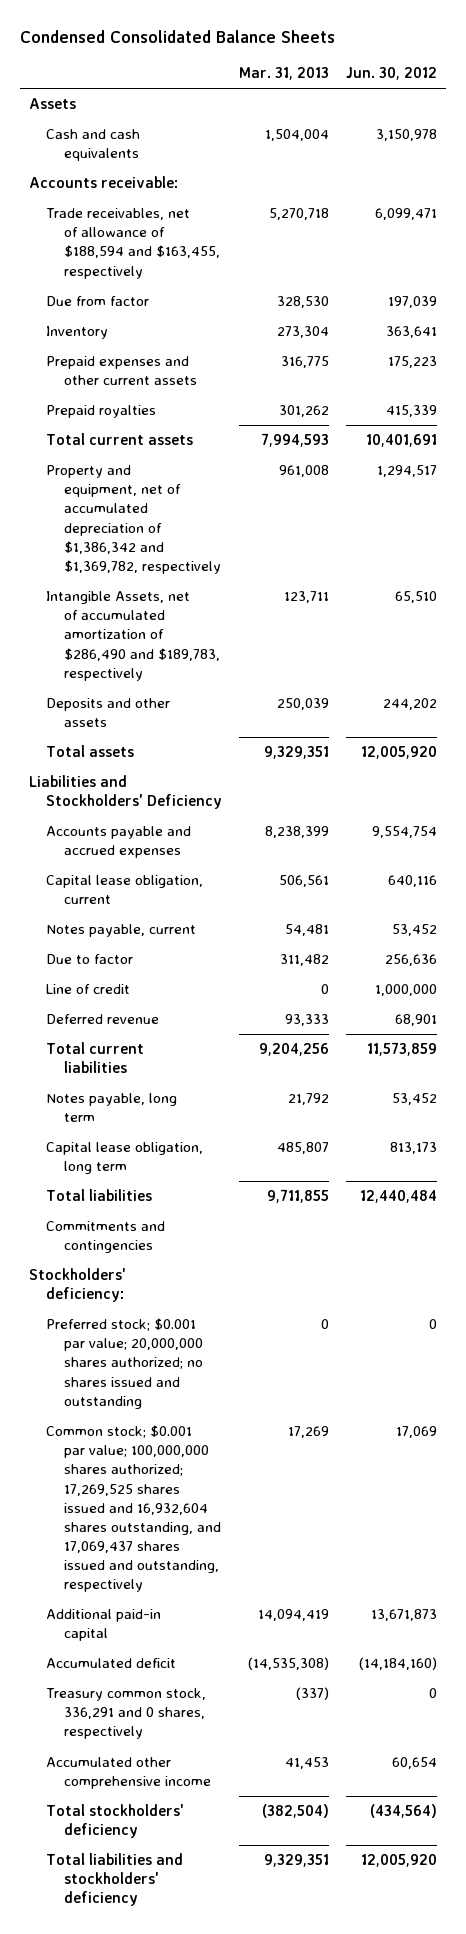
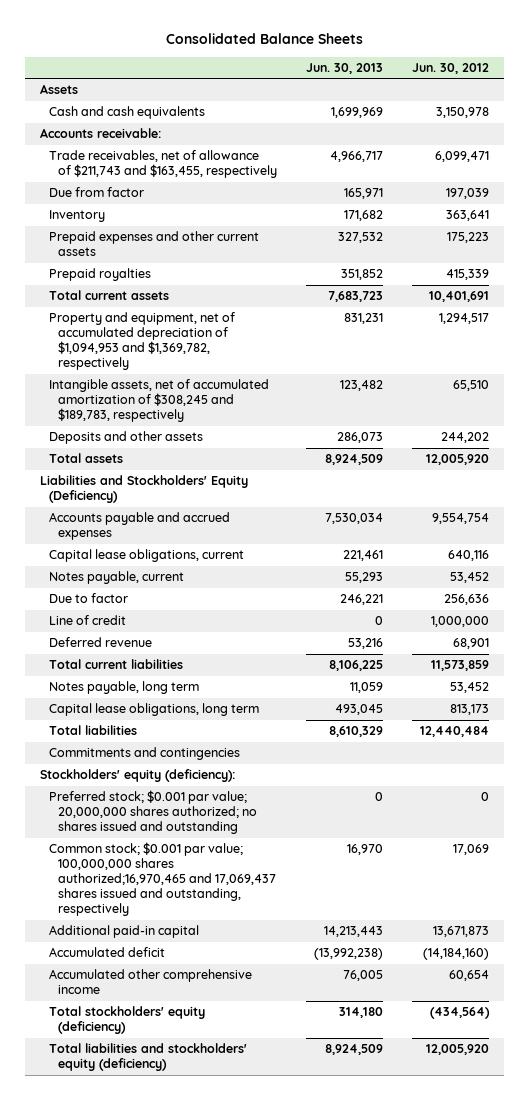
- Condensed Consolidated Balance Sheets
+ Consolidated Balance Sheets
- | Mar. 31, 2013 | Jun. 30, 2012
+ | Jun. 30, 2013 | Jun. 30, 2012
- Trade receivables, net of allowance of $188,594 and $163,455, respectively | 5,270,718 | 6,099,471
+ Trade receivables, net of allowance of $211,743 and $163,455, respectively | 4,966,717 | 6,099,471
- Property and equipment, net of accumulated depreciation of $1,386,342 and $1,369,782, respectively | 961,008 | 1,294,517
- Intangible Assets, net of accumulated amortization of $286,490 and $189,783, respectively | 123,711 | 65,510
+ Property and equipment, net of accumulated depreciation of $1,094,953 and $1,369,782, respectively | 831,231 | 1,294,517
+ Intangible assets, net of accumulated amortization of $308,245 and $189,783, respectively | 123,482 | 65,510
- Liabilities and Stockholders' Deficiency
+ Liabilities and Stockholders' Equity (Deficiency)
- Capital lease obligation, current | 506,561 | 640,116
+ Capital lease obligations, current | 221,461 | 640,116
- Capital lease obligation, long term | 485,807 | 813,173
+ Capital lease obligations, long term | 493,045 | 813,173
- Stockholders' deficiency:
+ Stockholders' equity (deficiency):
- Common stock; $0.001 par value; 100,000,000 shares authorized; 17,269,525 shares issued and 16,932,604 shares outstanding, and 17,069,437 shares issued and outstanding, respectively | 17,269 | 17,069
+ Common stock; $0.001 par value; 100,000,000 shares authorized;16,970,465 and 17,069,437 shares issued and outstanding, respectively | 16,970 | 17,069
- Treasury common stock, 336,291 and 0 shares, respectively | (337) | 0
- Total stockholders' deficiency | (382,504) | (434,564)
- Total liabilities and stockholders' deficiency | 9,329,351 | 12,005,920
+ Total stockholders' equity (deficiency) | 314,180 | (434,564)
+ Total liabilities and stockholders' equity (deficiency) | 8,924,509 | 12,005,920

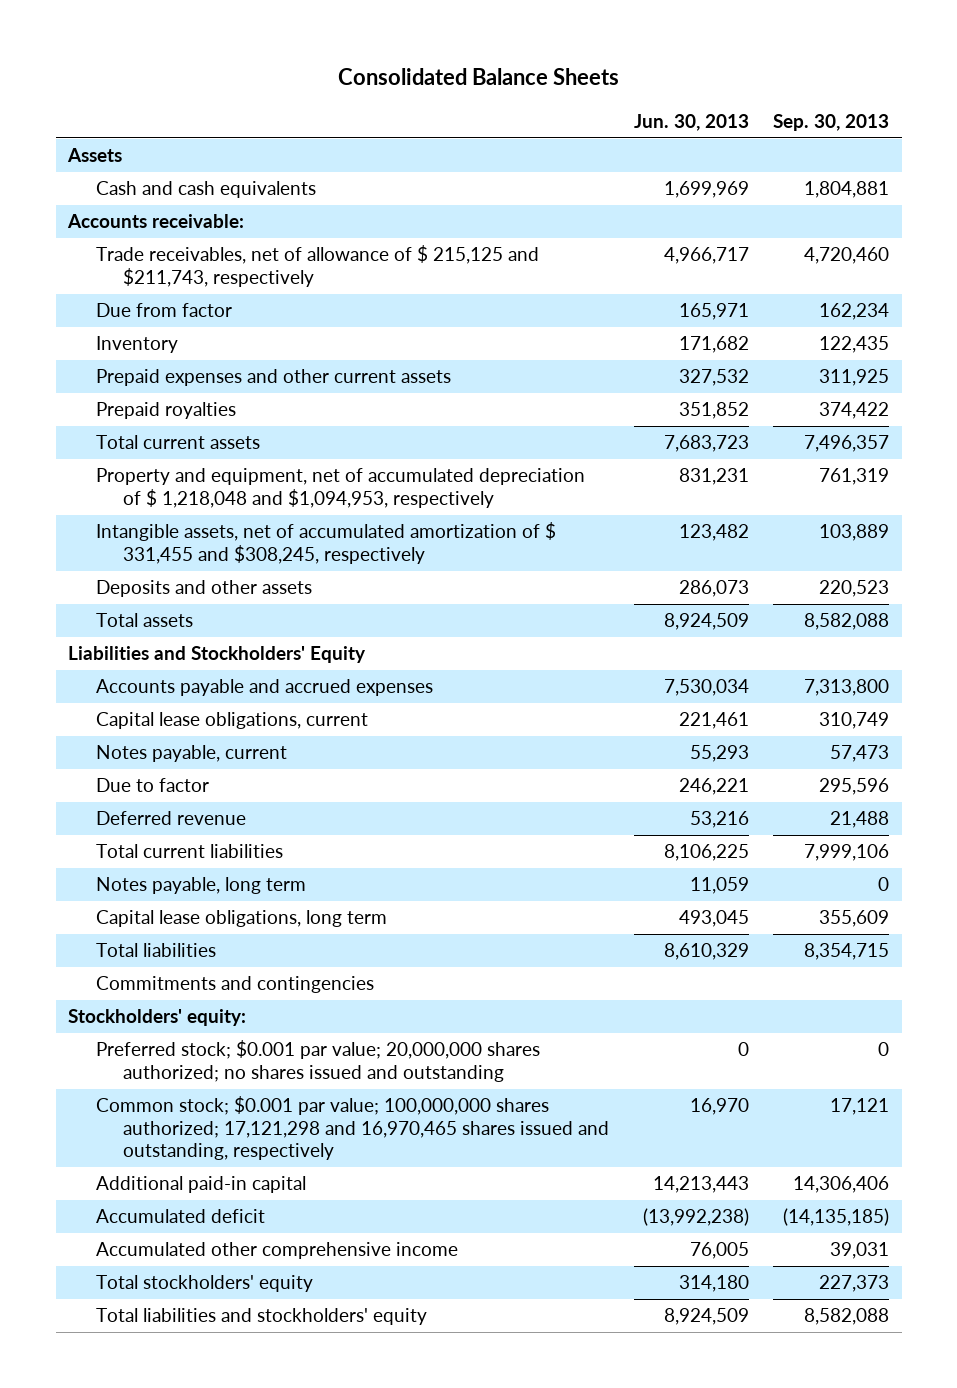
- | Jun. 30, 2013 | Jun. 30, 2012
+ | Jun. 30, 2013 | Sep. 30, 2013
- Trade receivables, net of allowance of $211,743 and $163,455, respectively | 4,966,717 | 6,099,471
+ Trade receivables, net of allowance of $ 215,125 and $211,743, respectively | 4,966,717 | 4,720,460
- Property and equipment, net of accumulated depreciation of $1,094,953 and $1,369,782, respectively | 831,231 | 1,294,517
- Intangible assets, net of accumulated amortization of $308,245 and $189,783, respectively | 123,482 | 65,510
+ Property and equipment, net of accumulated depreciation of $ 1,218,048 and $1,094,953, respectively | 831,231 | 761,319
+ Intangible assets, net of accumulated amortization of $ 331,455 and $308,245, respectively | 123,482 | 103,889
- Liabilities and Stockholders' Equity (Deficiency)
+ Liabilities and Stockholders' Equity
- Line of credit | 0 | 1,000,000
- Stockholders' equity (deficiency):
+ Stockholders' equity:
- Common stock; $0.001 par value; 100,000,000 shares authorized;16,970,465 and 17,069,437 shares issued and outstanding, respectively | 16,970 | 17,069
+ Common stock; $0.001 par value; 100,000,000 shares authorized; 17,121,298 and 16,970,465 shares issued and outstanding, respectively | 16,970 | 17,121
- Total stockholders' equity (deficiency) | 314,180 | (434,564)
- Total liabilities and stockholders' equity (deficiency) | 8,924,509 | 12,005,920
+ Total stockholders' equity | 314,180 | 227,373
+ Total liabilities and stockholders' equity | 8,924,509 | 8,582,088

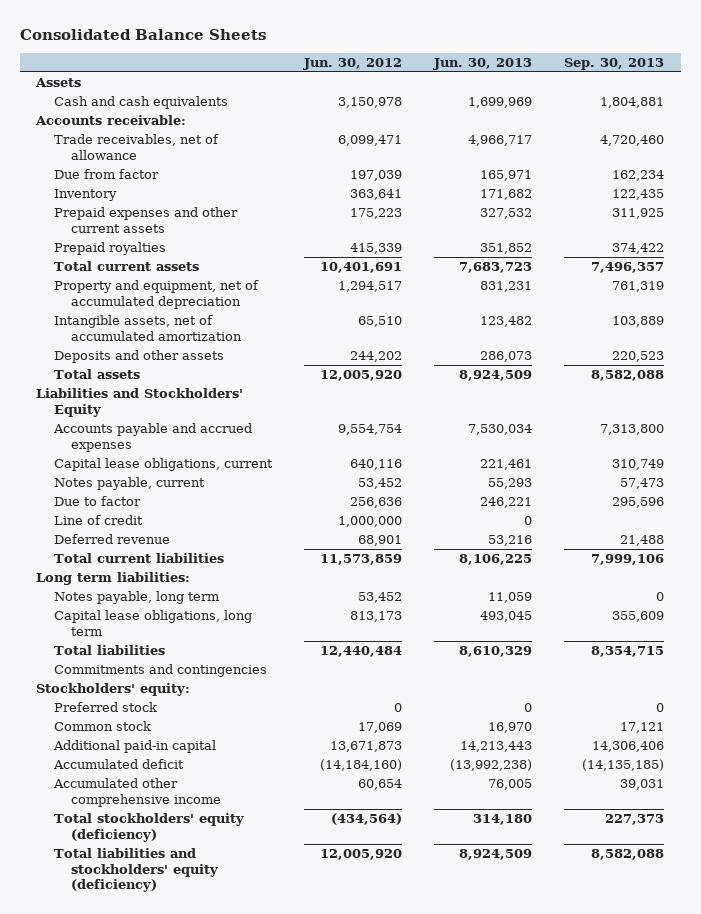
- | Jun. 30, 2013 | Sep. 30, 2013
+ | Jun. 30, 2012 | Jun. 30, 2013 | Sep. 30, 2013
- Trade receivables, net of allowance of $ 215,125 and $211,743, respectively | 4,966,717 | 4,720,460
+ Trade receivables, net of allowance | 6,099,471 | 4,966,717 | 4,720,460
- Property and equipment, net of accumulated depreciation of $ 1,218,048 and $1,094,953, respectively | 831,231 | 761,319
- Intangible assets, net of accumulated amortization of $ 331,455 and $308,245, respectively | 123,482 | 103,889
+ Property and equipment, net of accumulated depreciation | 1,294,517 | 831,231 | 761,319
+ Intangible assets, net of accumulated amortization | 65,510 | 123,482 | 103,889
+ Line of credit | 1,000,000 | 0 |
+ Long term liabilities:
- Preferred stock; $0.001 par value; 20,000,000 shares authorized; no shares issued and outstanding | 0 | 0
- Common stock; $0.001 par value; 100,000,000 shares authorized; 17,121,298 and 16,970,465 shares issued and outstanding, respectively | 16,970 | 17,121
+ Preferred stock | 0 | 0 | 0
+ Common stock | 17,069 | 16,970 | 17,121
- Total stockholders' equity | 314,180 | 227,373
- Total liabilities and stockholders' equity | 8,924,509 | 8,582,088
+ Total stockholders' equity (deficiency) | (434,564) | 314,180 | 227,373
+ Total liabilities and stockholders' equity (deficiency) | 12,005,920 | 8,924,509 | 8,582,088

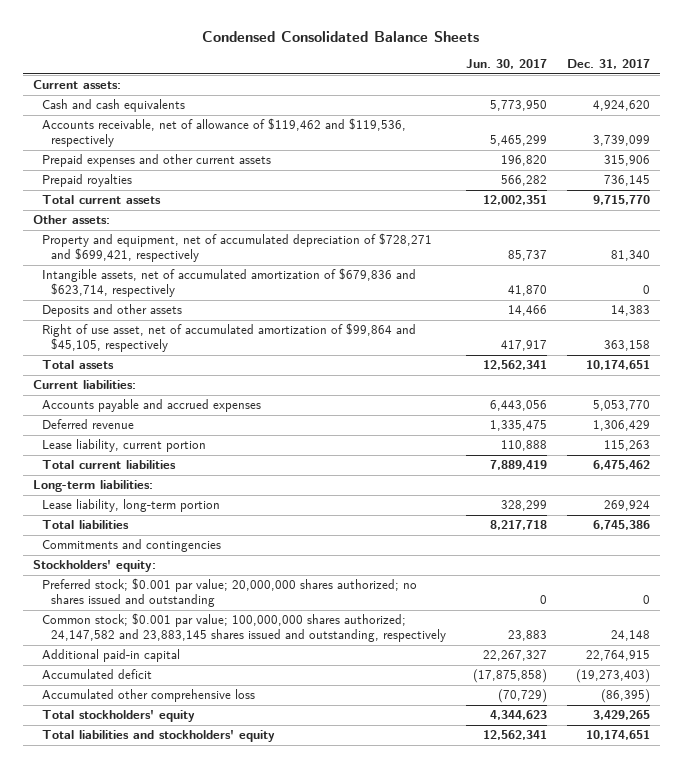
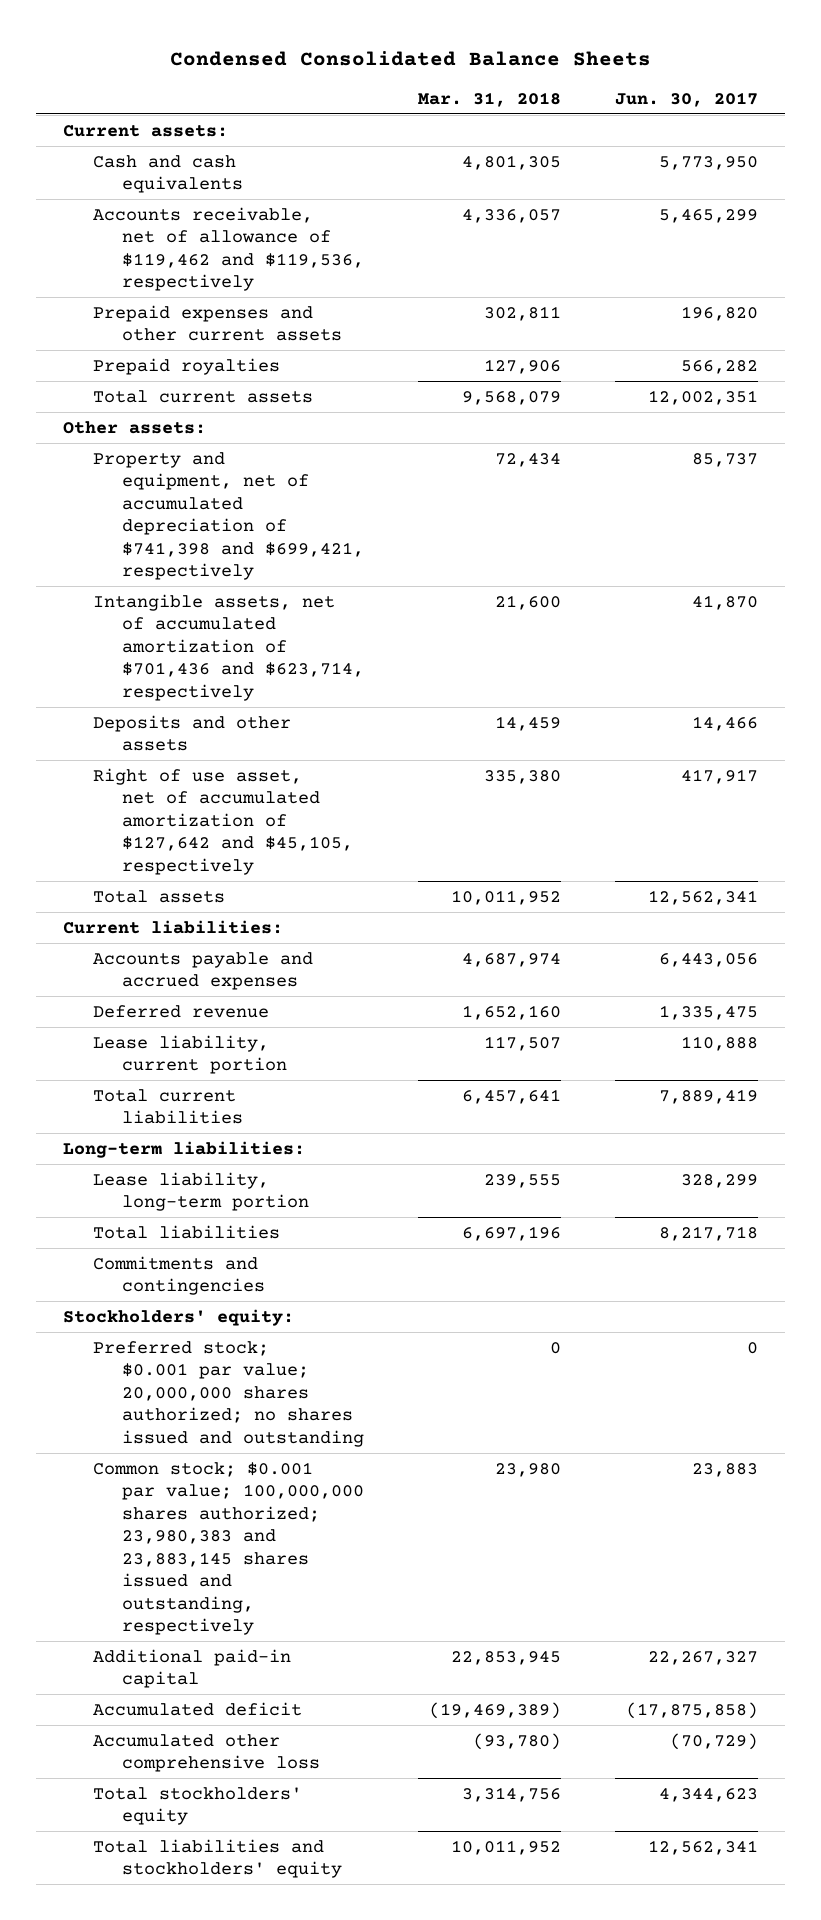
- | Jun. 30, 2017 | Dec. 31, 2017
+ | Mar. 31, 2018 | Jun. 30, 2017
- Property and equipment, net of accumulated depreciation of $728,271 and $699,421, respectively | 85,737 | 81,340
- Intangible assets, net of accumulated amortization of $679,836 and $623,714, respectively | 41,870 | 0
+ Property and equipment, net of accumulated depreciation of $741,398 and $699,421, respectively | 72,434 | 85,737
+ Intangible assets, net of accumulated amortization of $701,436 and $623,714, respectively | 21,600 | 41,870
- Right of use asset, net of accumulated amortization of $99,864 and $45,105, respectively | 417,917 | 363,158
+ Right of use asset, net of accumulated amortization of $127,642 and $45,105, respectively | 335,380 | 417,917
- Common stock; $0.001 par value; 100,000,000 shares authorized; 24,147,582 and 23,883,145 shares issued and outstanding, respectively | 23,883 | 24,148
+ Common stock; $0.001 par value; 100,000,000 shares authorized; 23,980,383 and 23,883,145 shares issued and outstanding, respectively | 23,980 | 23,883

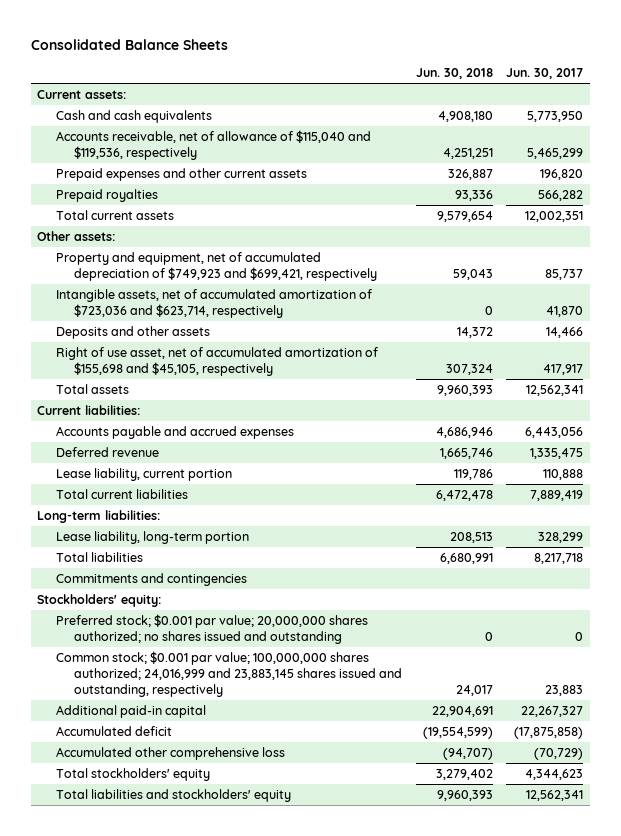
- Condensed Consolidated Balance Sheets
+ Consolidated Balance Sheets
- | Mar. 31, 2018 | Jun. 30, 2017
+ | Jun. 30, 2018 | Jun. 30, 2017
- Accounts receivable, net of allowance of $119,462 and $119,536, respectively | 4,336,057 | 5,465,299
+ Accounts receivable, net of allowance of $115,040 and $119,536, respectively | 4,251,251 | 5,465,299
- Property and equipment, net of accumulated depreciation of $741,398 and $699,421, respectively | 72,434 | 85,737
- Intangible assets, net of accumulated amortization of $701,436 and $623,714, respectively | 21,600 | 41,870
+ Property and equipment, net of accumulated depreciation of $749,923 and $699,421, respectively | 59,043 | 85,737
+ Intangible assets, net of accumulated amortization of $723,036 and $623,714, respectively | 0 | 41,870
- Right of use asset, net of accumulated amortization of $127,642 and $45,105, respectively | 335,380 | 417,917
+ Right of use asset, net of accumulated amortization of $155,698 and $45,105, respectively | 307,324 | 417,917
- Common stock; $0.001 par value; 100,000,000 shares authorized; 23,980,383 and 23,883,145 shares issued and outstanding, respectively | 23,980 | 23,883
+ Common stock; $0.001 par value; 100,000,000 shares authorized; 24,016,999 and 23,883,145 shares issued and outstanding, respectively | 24,017 | 23,883

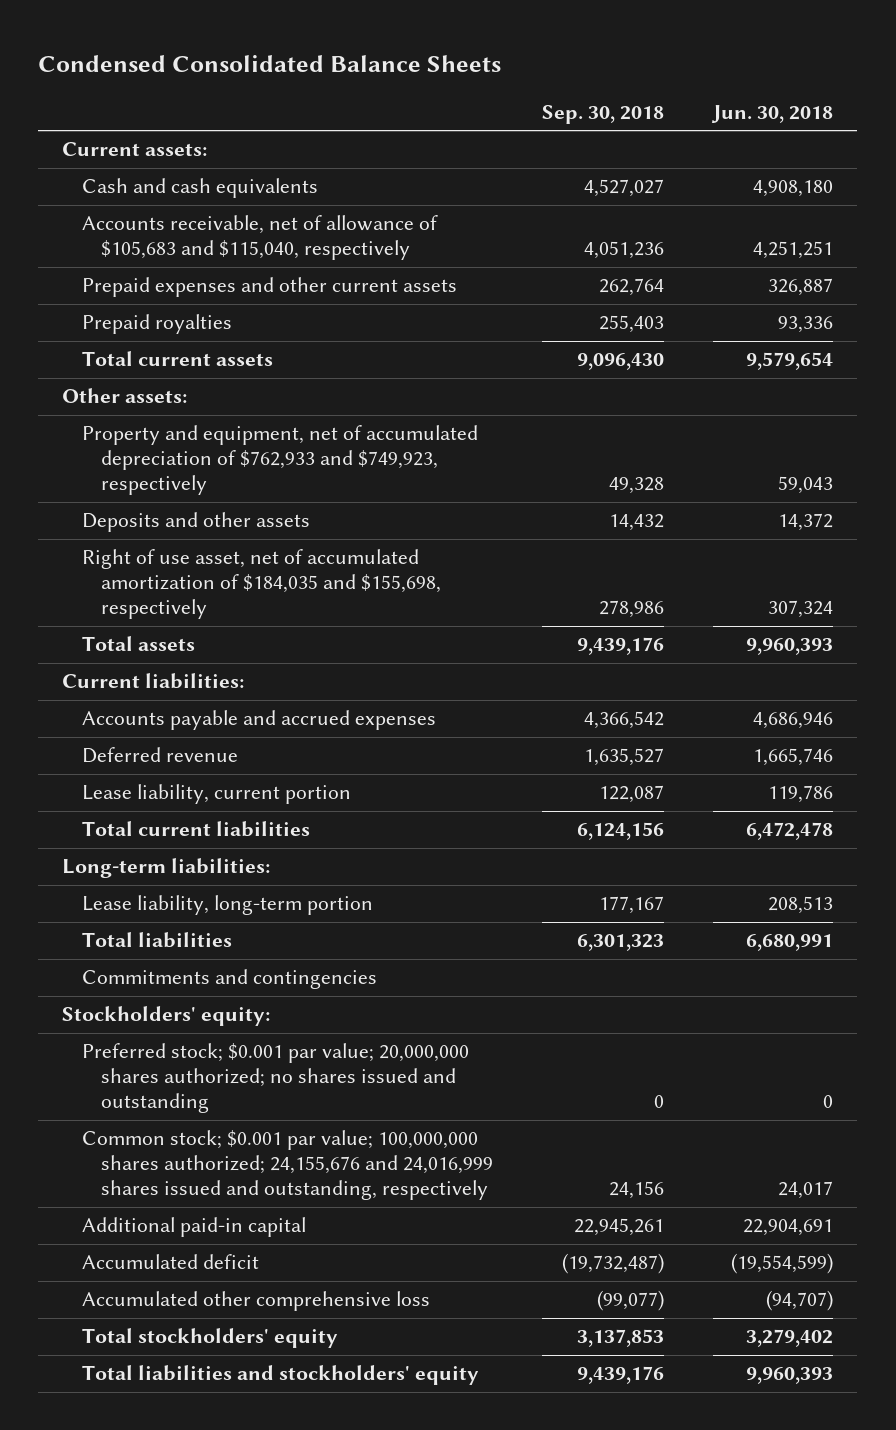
- Consolidated Balance Sheets
+ Condensed Consolidated Balance Sheets
- | Jun. 30, 2018 | Jun. 30, 2017
+ | Sep. 30, 2018 | Jun. 30, 2018
- Accounts receivable, net of allowance of $115,040 and $119,536, respectively | 4,251,251 | 5,465,299
+ Accounts receivable, net of allowance of $105,683 and $115,040, respectively | 4,051,236 | 4,251,251
- Property and equipment, net of accumulated depreciation of $749,923 and $699,421, respectively | 59,043 | 85,737
- Intangible assets, net of accumulated amortization of $723,036 and $623,714, respectively | 0 | 41,870
+ Property and equipment, net of accumulated depreciation of $762,933 and $749,923, respectively | 49,328 | 59,043
- Right of use asset, net of accumulated amortization of $155,698 and $45,105, respectively | 307,324 | 417,917
+ Right of use asset, net of accumulated amortization of $184,035 and $155,698, respectively | 278,986 | 307,324
- Common stock; $0.001 par value; 100,000,000 shares authorized; 24,016,999 and 23,883,145 shares issued and outstanding, respectively | 24,017 | 23,883
+ Common stock; $0.001 par value; 100,000,000 shares authorized; 24,155,676 and 24,016,999 shares issued and outstanding, respectively | 24,156 | 24,017

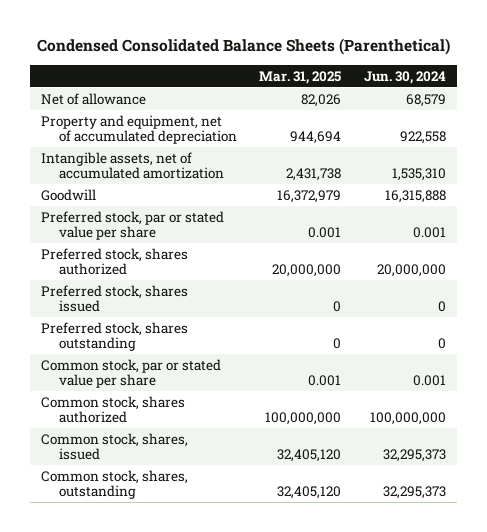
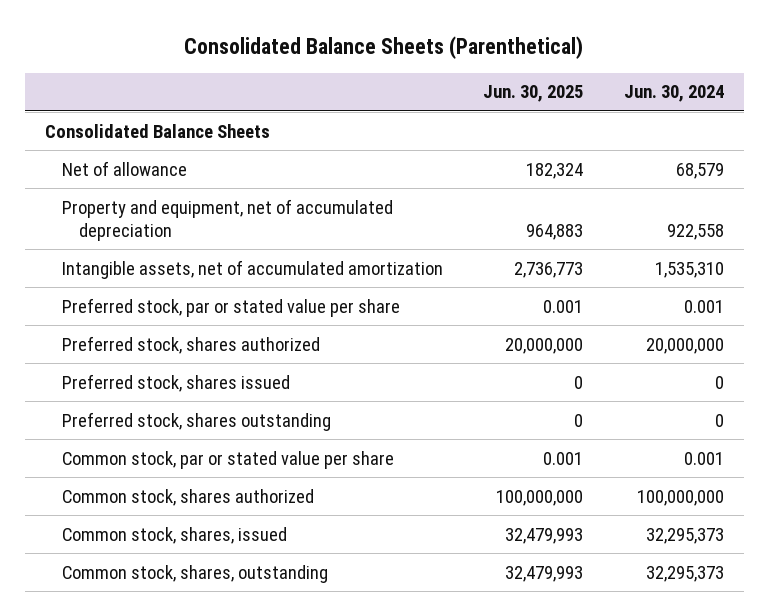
- Condensed Consolidated Balance Sheets (Parenthetical)
+ Consolidated Balance Sheets (Parenthetical)
- | Mar. 31, 2025 | Jun. 30, 2024
+ | Jun. 30, 2025 | Jun. 30, 2024
+ Consolidated Balance Sheets
- Goodwill | 16,372,979 | 16,315,888

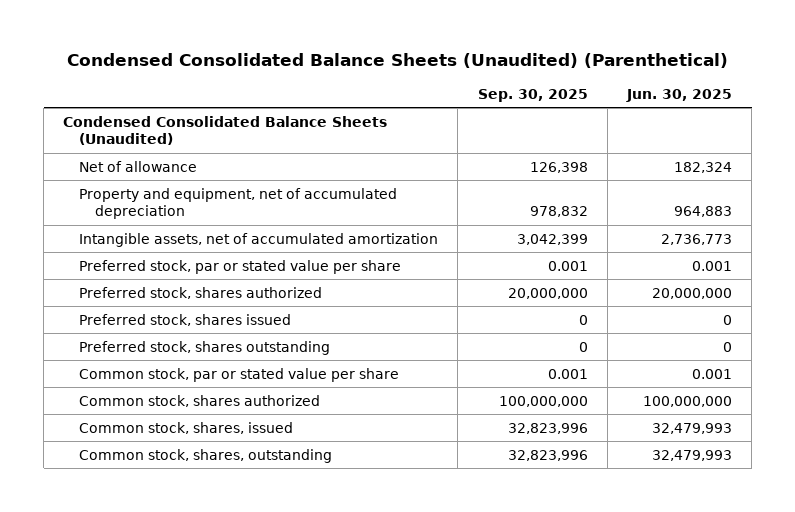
- Consolidated Balance Sheets (Parenthetical)
+ Condensed Consolidated Balance Sheets (Unaudited) (Parenthetical)
- | Jun. 30, 2025 | Jun. 30, 2024
+ | Sep. 30, 2025 | Jun. 30, 2025
- Consolidated Balance Sheets
+ Condensed Consolidated Balance Sheets (Unaudited)

